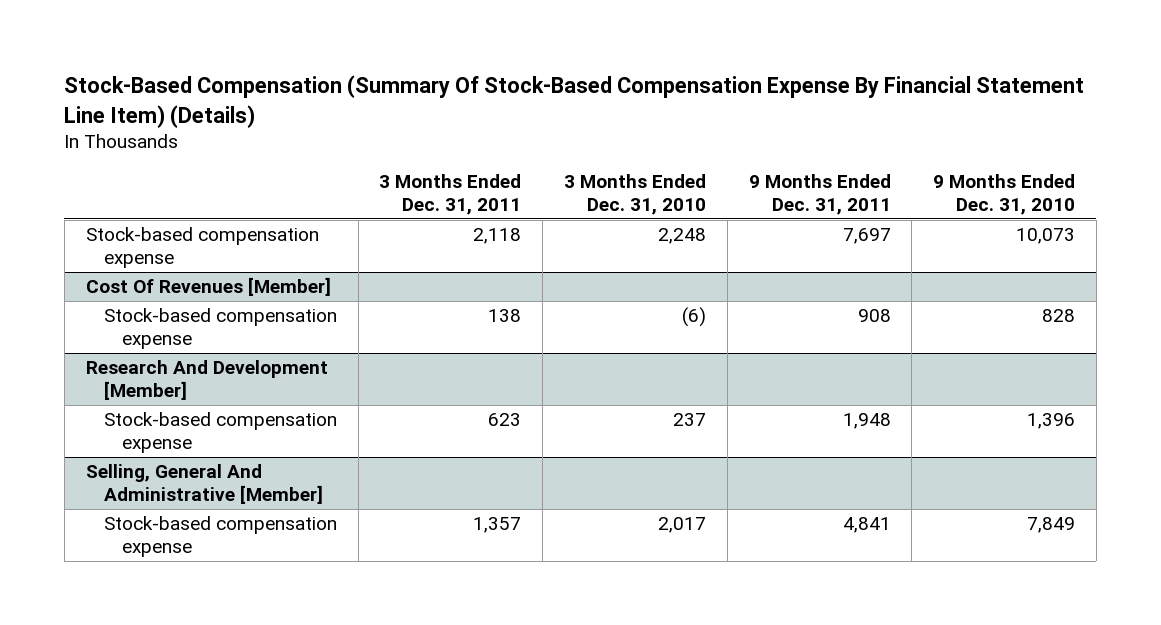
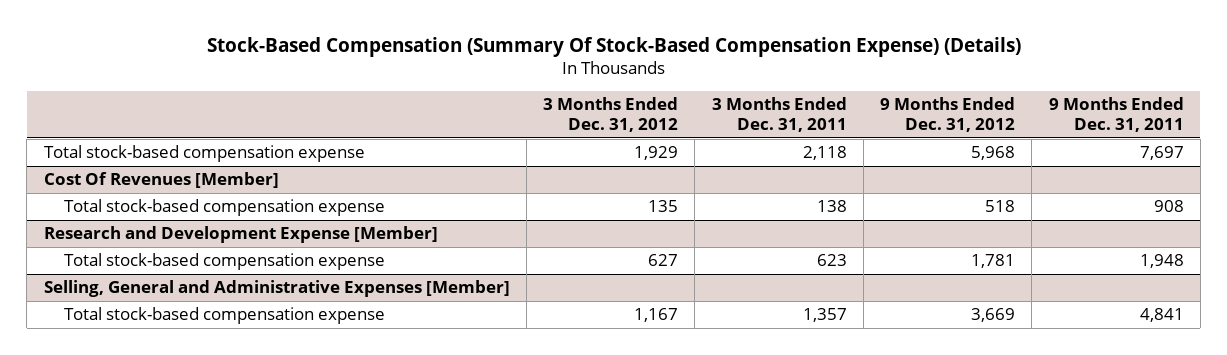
- Stock-Based Compensation (Summary Of Stock-Based Compensation Expense By Financial Statement Line Item) (Details)
+ Stock-Based Compensation (Summary Of Stock-Based Compensation Expense) (Details)
- | 3 Months Ended Dec. 31, 2011 | 3 Months Ended Dec. 31, 2010 | 9 Months Ended Dec. 31, 2011 | 9 Months Ended Dec. 31, 2010
+ | 3 Months Ended Dec. 31, 2012 | 3 Months Ended Dec. 31, 2011 | 9 Months Ended Dec. 31, 2012 | 9 Months Ended Dec. 31, 2011
- Stock-based compensation expense | 2,118 | 2,248 | 7,697 | 10,073
+ Total stock-based compensation expense | 1,929 | 2,118 | 5,968 | 7,697
@ Cost Of Revenues [Member]
- Stock-based compensation expense | 138 | (6) | 908 | 828
- Research And Development [Member]
- Stock-based compensation expense | 623 | 237 | 1,948 | 1,396
- Selling, General And Administrative [Member]
- Stock-based compensation expense | 1,357 | 2,017 | 4,841 | 7,849
@ Cost Of Revenues [Member]
+ Total stock-based compensation expense | 135 | 138 | 518 | 908
+ Research and Development Expense [Member]
+ Total stock-based compensation expense | 627 | 623 | 1,781 | 1,948
+ Selling, General and Administrative Expenses [Member]
+ Total stock-based compensation expense | 1,167 | 1,357 | 3,669 | 4,841

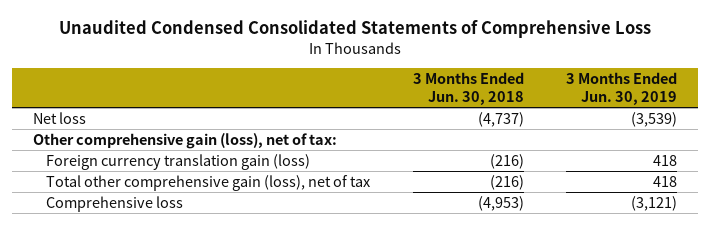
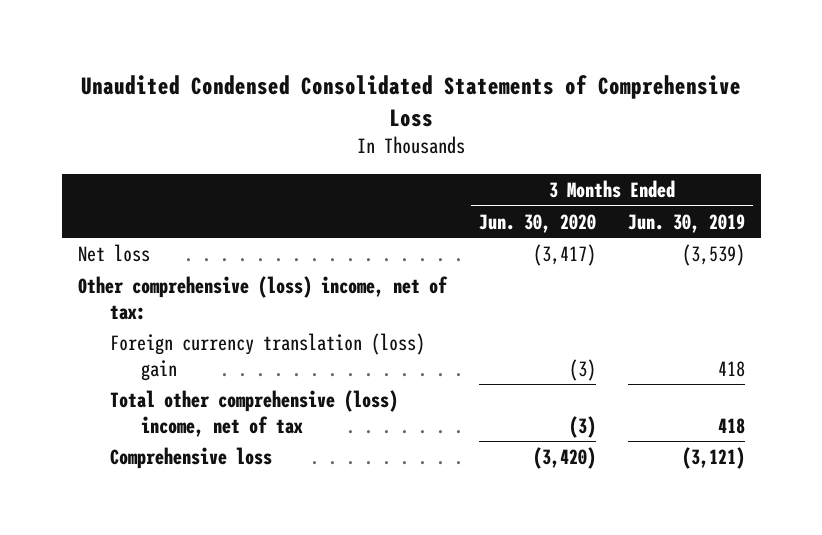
- | 3 Months Ended Jun. 30, 2018 | 3 Months Ended Jun. 30, 2019
+ | 3 Months Ended Jun. 30, 2020 | 3 Months Ended Jun. 30, 2019
- Other comprehensive gain (loss), net of tax:
- Foreign currency translation gain (loss) | (216) | 418
- Total other comprehensive gain (loss), net of tax | (216) | 418
+ Other comprehensive (loss) income, net of tax:
+ Foreign currency translation (loss) gain | (3) | 418
+ Total other comprehensive (loss) income, net of tax | (3) | 418

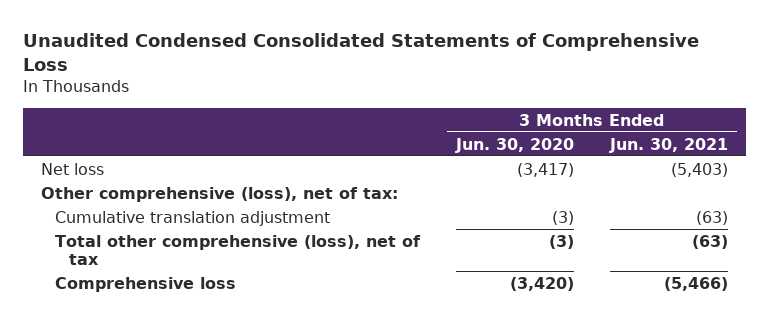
- | 3 Months Ended Jun. 30, 2020 | 3 Months Ended Jun. 30, 2019
+ | 3 Months Ended Jun. 30, 2020 | 3 Months Ended Jun. 30, 2021
- Other comprehensive (loss) income, net of tax:
- Foreign currency translation (loss) gain | (3) | 418
- Total other comprehensive (loss) income, net of tax | (3) | 418
+ Other comprehensive (loss), net of tax:
+ Cumulative translation adjustment | (3) | (63)
+ Total other comprehensive (loss), net of tax | (3) | (63)

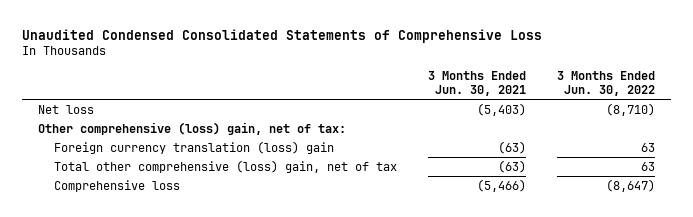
- | 3 Months Ended Jun. 30, 2020 | 3 Months Ended Jun. 30, 2021
+ | 3 Months Ended Jun. 30, 2021 | 3 Months Ended Jun. 30, 2022
- Other comprehensive (loss), net of tax:
- Cumulative translation adjustment | (3) | (63)
- Total other comprehensive (loss), net of tax | (3) | (63)
+ Other comprehensive (loss) gain, net of tax:
+ Foreign currency translation (loss) gain | (63) | 63
+ Total other comprehensive (loss) gain, net of tax | (63) | 63

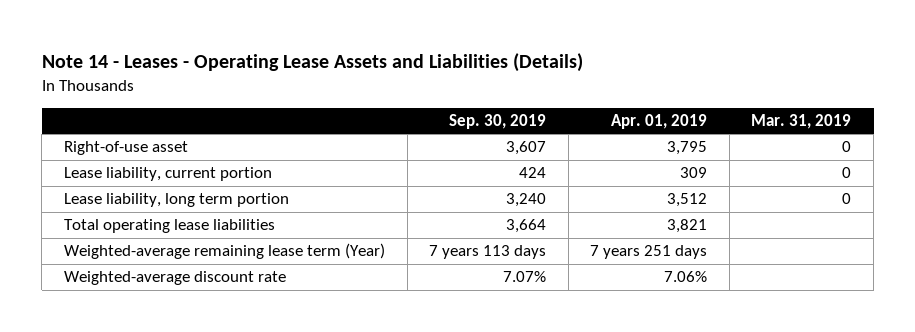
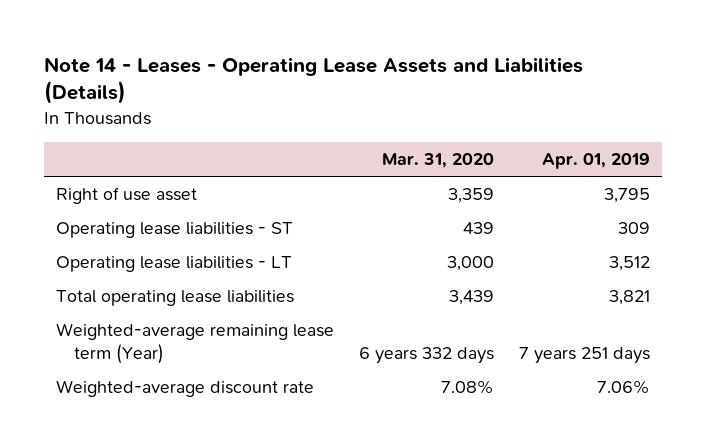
- | Sep. 30, 2019 | Apr. 01, 2019 | Mar. 31, 2019
+ | Mar. 31, 2020 | Apr. 01, 2019
- Right-of-use asset | 3,607 | 3,795 | 0
- Lease liability, current portion | 424 | 309 | 0
- Lease liability, long term portion | 3,240 | 3,512 | 0
+ Right of use asset | 3,359 | 3,795
+ Operating lease liabilities - ST | 439 | 309
+ Operating lease liabilities - LT | 3,000 | 3,512

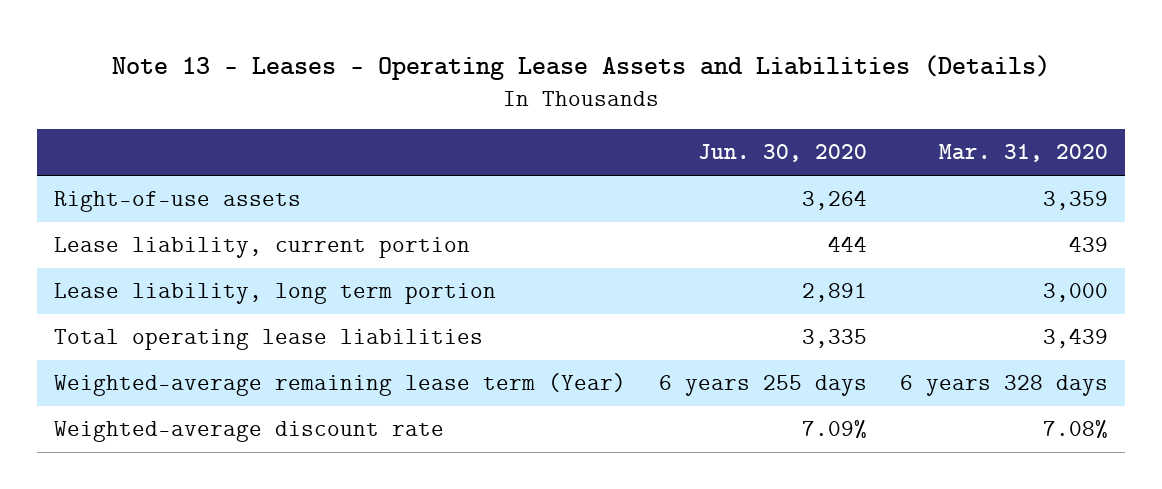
- Note 14 - Leases - Operating Lease Assets and Liabilities (Details)
+ Note 13 - Leases - Operating Lease Assets and Liabilities (Details)
- | Mar. 31, 2020 | Apr. 01, 2019
+ | Jun. 30, 2020 | Mar. 31, 2020
- Right of use asset | 3,359 | 3,795
- Operating lease liabilities - ST | 439 | 309
- Operating lease liabilities - LT | 3,000 | 3,512
+ Right-of-use assets | 3,264 | 3,359
+ Lease liability, current portion | 444 | 439
+ Lease liability, long term portion | 2,891 | 3,000
- Weighted-average remaining lease term (Year) | 6 years 332 days | 7 years 251 days
+ Weighted-average remaining lease term (Year) | 6 years 255 days | 6 years 328 days

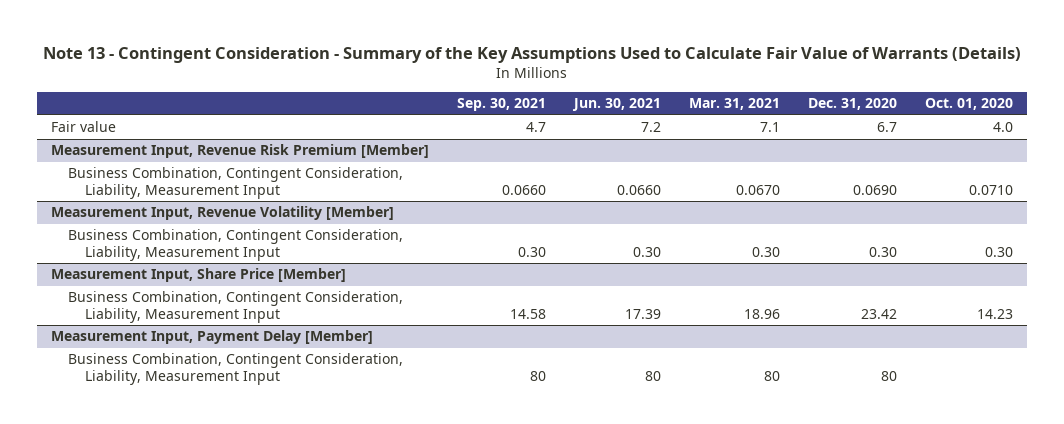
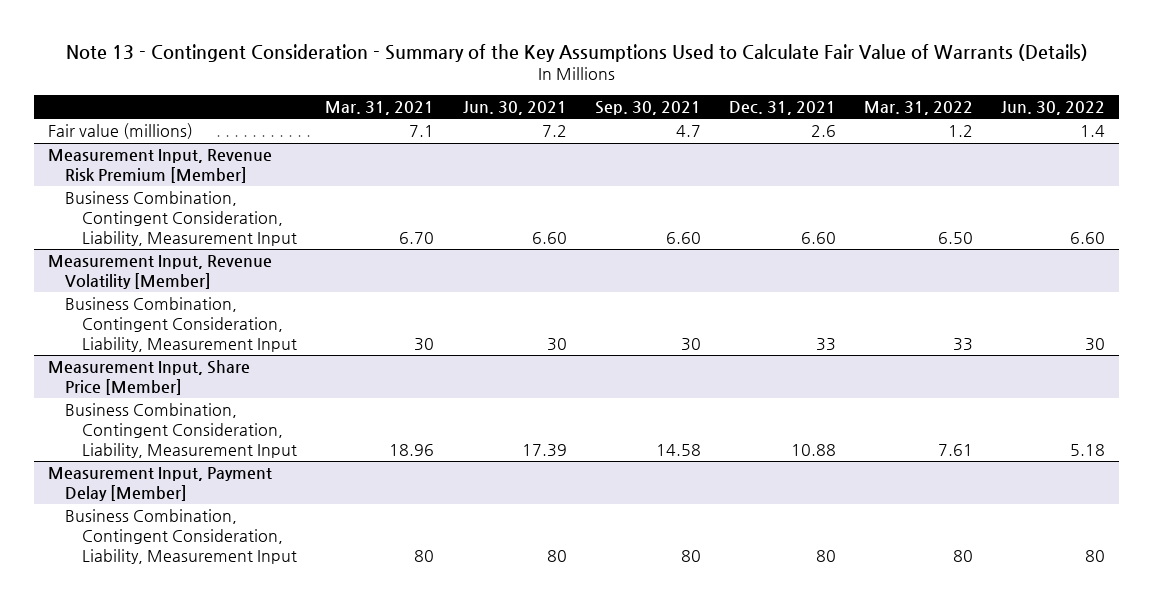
- | Sep. 30, 2021 | Jun. 30, 2021 | Mar. 31, 2021 | Dec. 31, 2020 | Oct. 01, 2020
+ | Mar. 31, 2021 | Jun. 30, 2021 | Sep. 30, 2021 | Dec. 31, 2021 | Mar. 31, 2022 | Jun. 30, 2022
- Fair value | 4.7 | 7.2 | 7.1 | 6.7 | 4.0
+ Fair value (millions) | 7.1 | 7.2 | 4.7 | 2.6 | 1.2 | 1.4
@ Measurement Input, Revenue Risk Premium [Member]
- Business Combination, Contingent Consideration, Liability, Measurement Input | 0.0660 | 0.0660 | 0.0670 | 0.0690 | 0.0710
+ Business Combination, Contingent Consideration, Liability, Measurement Input | 6.70 | 6.60 | 6.60 | 6.60 | 6.50 | 6.60
@ Measurement Input, Revenue Volatility [Member]
- Business Combination, Contingent Consideration, Liability, Measurement Input | 0.30 | 0.30 | 0.30 | 0.30 | 0.30
+ Business Combination, Contingent Consideration, Liability, Measurement Input | 30 | 30 | 30 | 33 | 33 | 30

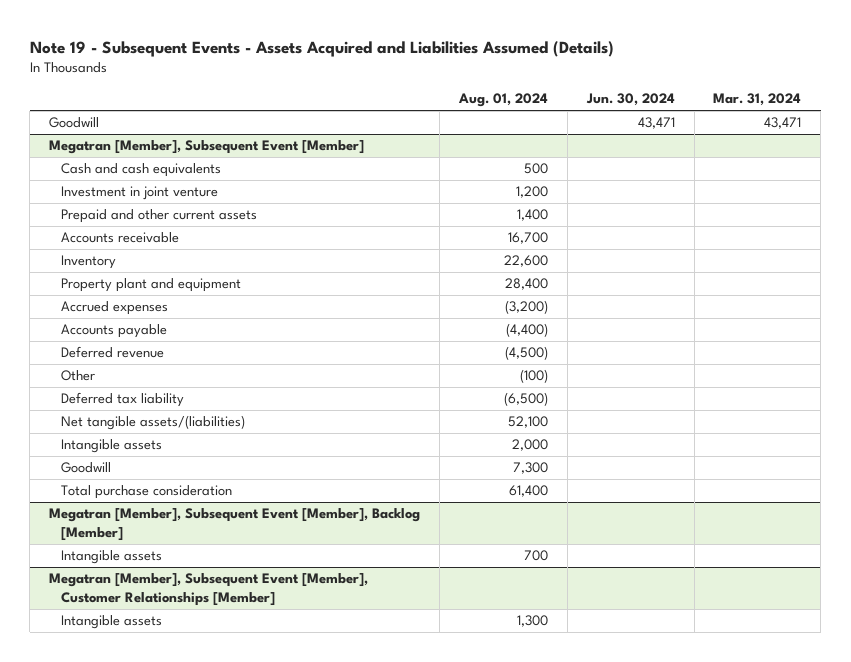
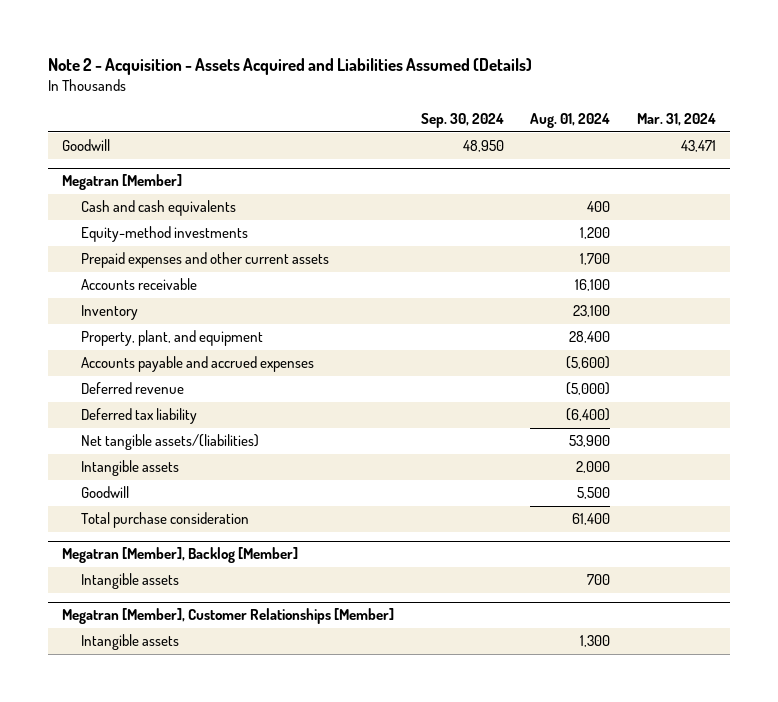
- Note 19 - Subsequent Events - Assets Acquired and Liabilities Assumed (Details)
+ Note 2 - Acquisition - Assets Acquired and Liabilities Assumed (Details)
- | Aug. 01, 2024 | Jun. 30, 2024 | Mar. 31, 2024
+ | Sep. 30, 2024 | Aug. 01, 2024 | Mar. 31, 2024
- Megatran [Member], Subsequent Event [Member]
- Cash and cash equivalents | 500 | |
- Investment in joint venture | 1,200 | |
- Prepaid and other current assets | 1,400 | |
- Accounts receivable | 16,700 | |
- Inventory | 22,600 | |
- Property plant and equipment | 28,400 | |
- Accrued expenses | (3,200) | |
- Accounts payable | (4,400) | |
- Deferred revenue | (4,500) | |
- Other | (100) | |
- Deferred tax liability | (6,500) | |
- Net tangible assets/(liabilities) | 52,100 | |
+ Megatran [Member]
+ Cash and cash equivalents | | 400 |
+ Equity-method investments | | 1,200 |
+ Prepaid expenses and other current assets | | 1,700 |
+ Accounts receivable | | 16,100 |
+ Inventory | | 23,100 |
+ Property, plant, and equipment | | 28,400 |
+ Accounts payable and accrued expenses | | (5,600) |
+ Deferred revenue | | (5,000) |
+ Deferred tax liability | | (6,400) |
+ Net tangible assets/(liabilities) | | 53,900 |
- Goodwill | 7,300 | |
+ Goodwill | | 5,500 |
- Megatran [Member], Subsequent Event [Member], Backlog [Member]
+ Megatran [Member], Backlog [Member]
- Megatran [Member], Subsequent Event [Member], Customer Relationships [Member]
+ Megatran [Member], Customer Relationships [Member]

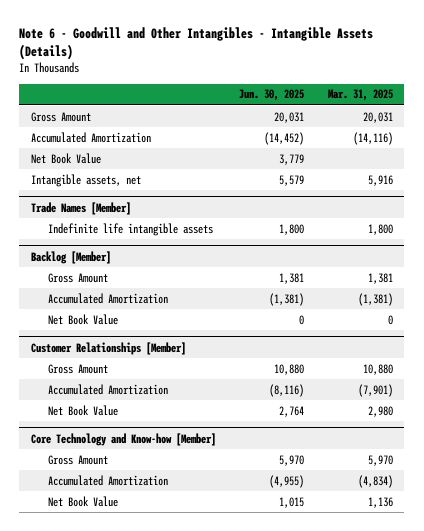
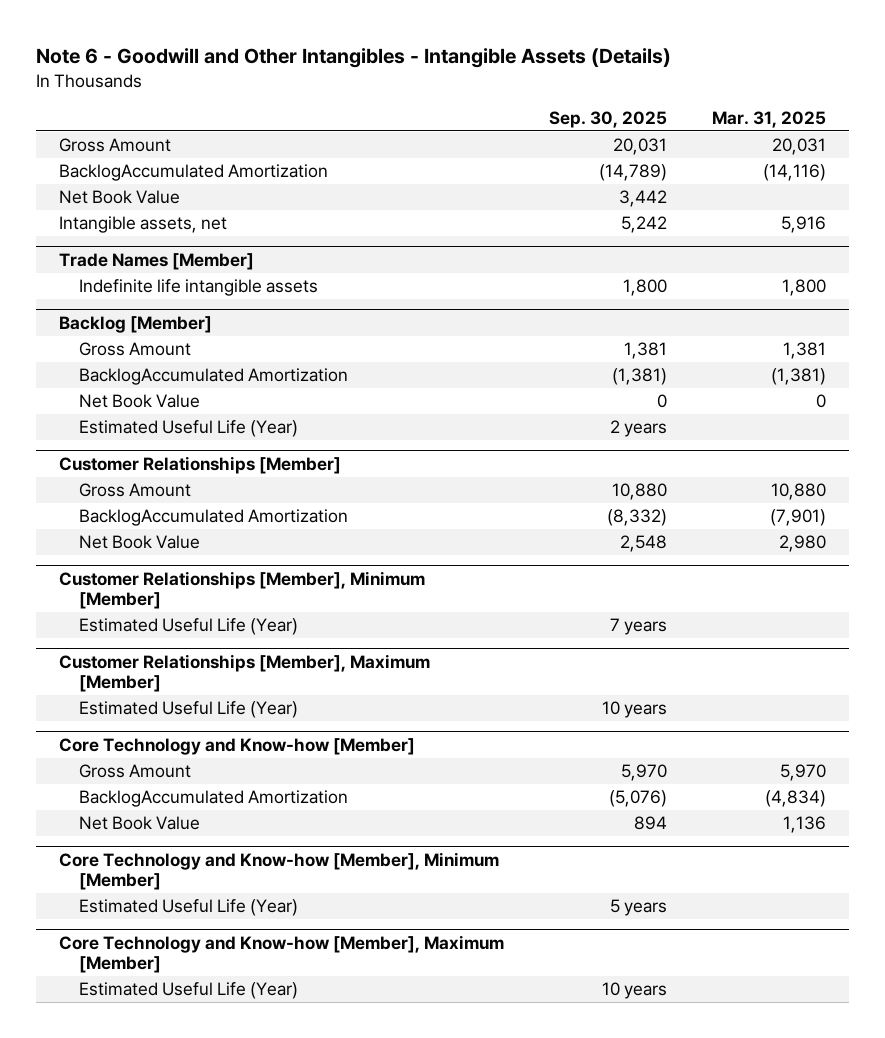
- | Jun. 30, 2025 | Mar. 31, 2025
+ | Sep. 30, 2025 | Mar. 31, 2025
- Accumulated Amortization | (14,452) | (14,116)
+ BacklogAccumulated Amortization | (14,789) | (14,116)
@ Backlog [Member]
- Accumulated Amortization | (1,381) | (1,381)
+ BacklogAccumulated Amortization | (1,381) | (1,381)
+ Estimated Useful Life (Year) | 2 years |
@ Customer Relationships [Member]
- Accumulated Amortization | (8,116) | (7,901)
+ BacklogAccumulated Amortization | (8,332) | (7,901)
+ Customer Relationships [Member], Minimum [Member]
+ Estimated Useful Life (Year) | 7 years |
+ Customer Relationships [Member], Maximum [Member]
+ Estimated Useful Life (Year) | 10 years |
@ Core Technology and Know-how [Member]
- Accumulated Amortization | (4,955) | (4,834)
+ BacklogAccumulated Amortization | (5,076) | (4,834)
+ Core Technology and Know-how [Member], Minimum [Member]
+ Estimated Useful Life (Year) | 5 years |
+ Core Technology and Know-how [Member], Maximum [Member]
+ Estimated Useful Life (Year) | 10 years |

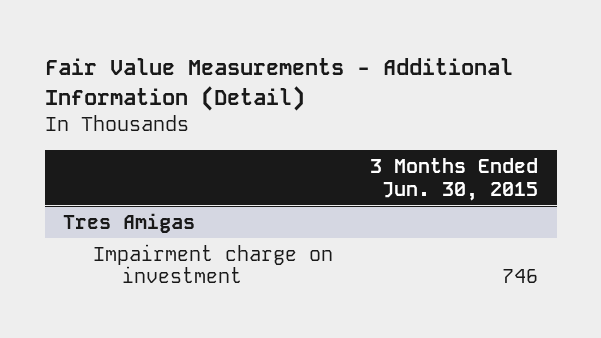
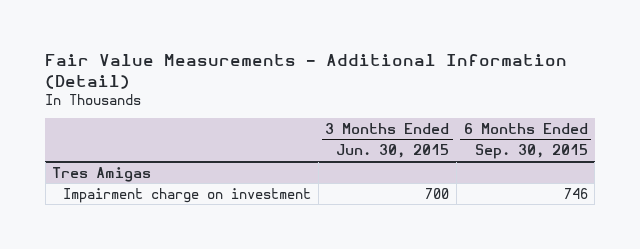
- | 3 Months Ended Jun. 30, 2015
+ | 3 Months Ended Jun. 30, 2015 | 6 Months Ended Sep. 30, 2015
@ Tres Amigas
- Impairment charge on investment | 746
+ Impairment charge on investment | 700 | 746

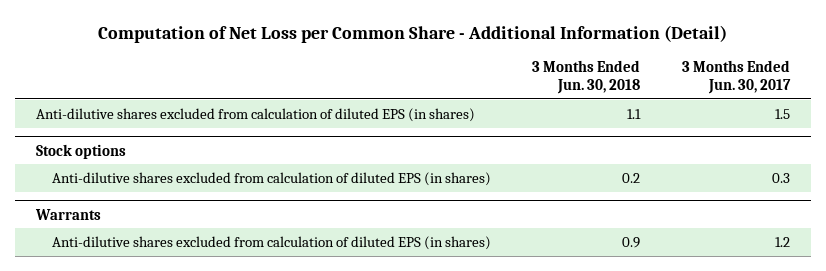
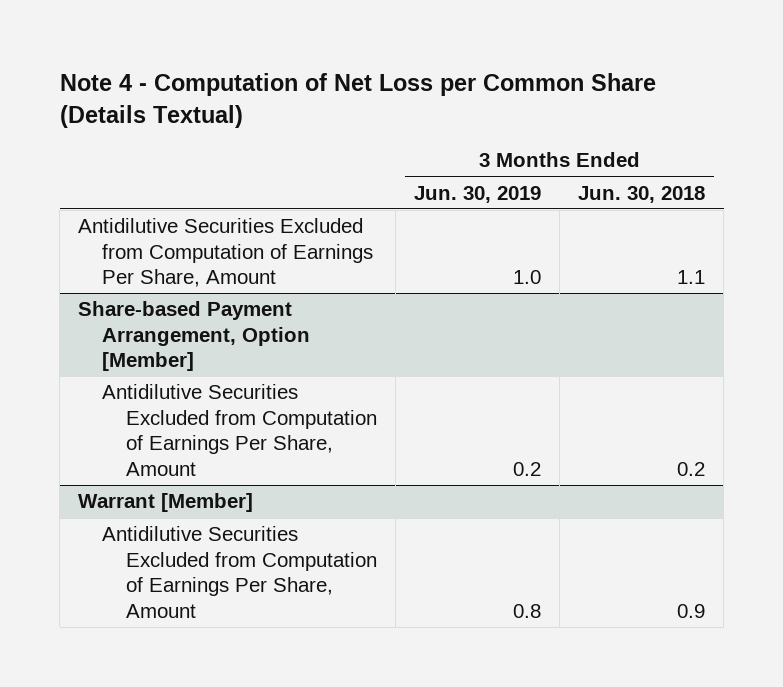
- Computation of Net Loss per Common Share - Additional Information (Detail)
+ Note 4 - Computation of Net Loss per Common Share (Details Textual)
- | 3 Months Ended Jun. 30, 2018 | 3 Months Ended Jun. 30, 2017
+ | 3 Months Ended Jun. 30, 2019 | 3 Months Ended Jun. 30, 2018
- Anti-dilutive shares excluded from calculation of diluted EPS (in shares) | 1.1 | 1.5
- Stock options
- Anti-dilutive shares excluded from calculation of diluted EPS (in shares) | 0.2 | 0.3
- Warrants
- Anti-dilutive shares excluded from calculation of diluted EPS (in shares) | 0.9 | 1.2
+ Antidilutive Securities Excluded from Computation of Earnings Per Share, Amount | 1.0 | 1.1
+ Share-based Payment Arrangement, Option [Member]
+ Antidilutive Securities Excluded from Computation of Earnings Per Share, Amount | 0.2 | 0.2
+ Warrant [Member]
+ Antidilutive Securities Excluded from Computation of Earnings Per Share, Amount | 0.8 | 0.9

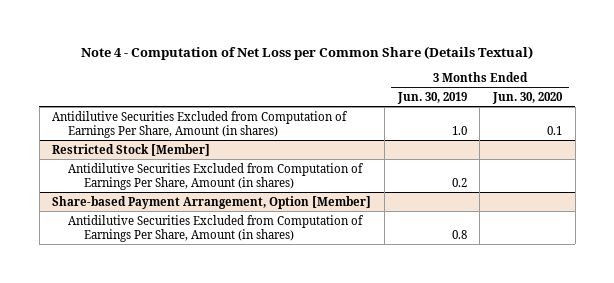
- | 3 Months Ended Jun. 30, 2019 | 3 Months Ended Jun. 30, 2018
+ | 3 Months Ended Jun. 30, 2019 | 3 Months Ended Jun. 30, 2020
- Antidilutive Securities Excluded from Computation of Earnings Per Share, Amount | 1.0 | 1.1
+ Antidilutive Securities Excluded from Computation of Earnings Per Share, Amount (in shares) | 1.0 | 0.1
+ Restricted Stock [Member]
+ Antidilutive Securities Excluded from Computation of Earnings Per Share, Amount (in shares) | 0.2 |
@ Share-based Payment Arrangement, Option [Member]
- Antidilutive Securities Excluded from Computation of Earnings Per Share, Amount | 0.2 | 0.2
- Warrant [Member]
- Antidilutive Securities Excluded from Computation of Earnings Per Share, Amount | 0.8 | 0.9
@ Share-based Payment Arrangement, Option [Member]
+ Antidilutive Securities Excluded from Computation of Earnings Per Share, Amount (in shares) | 0.8 |

